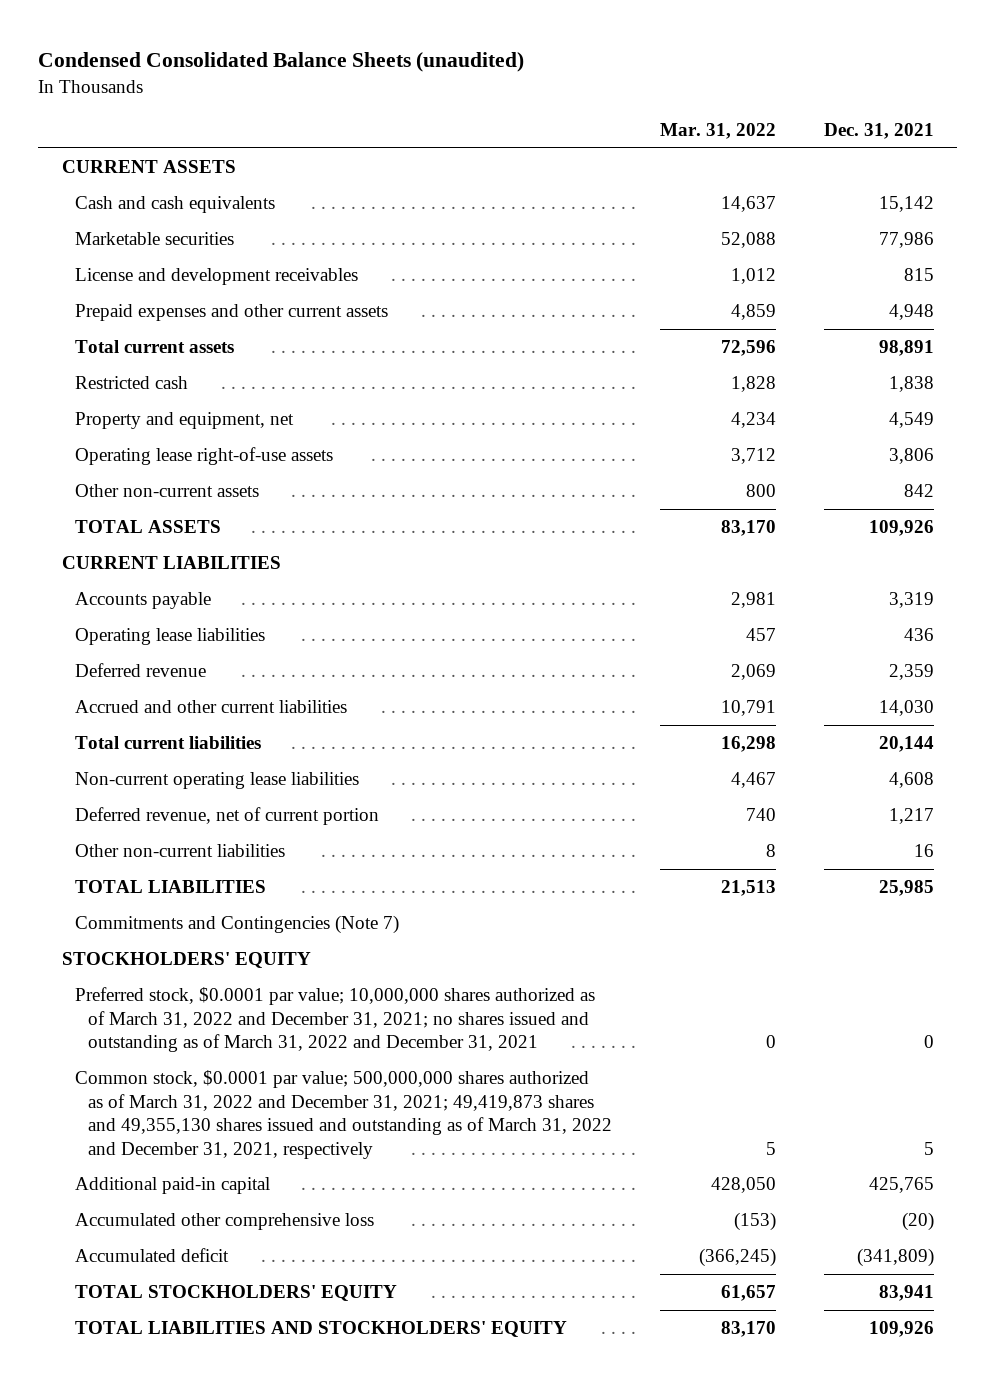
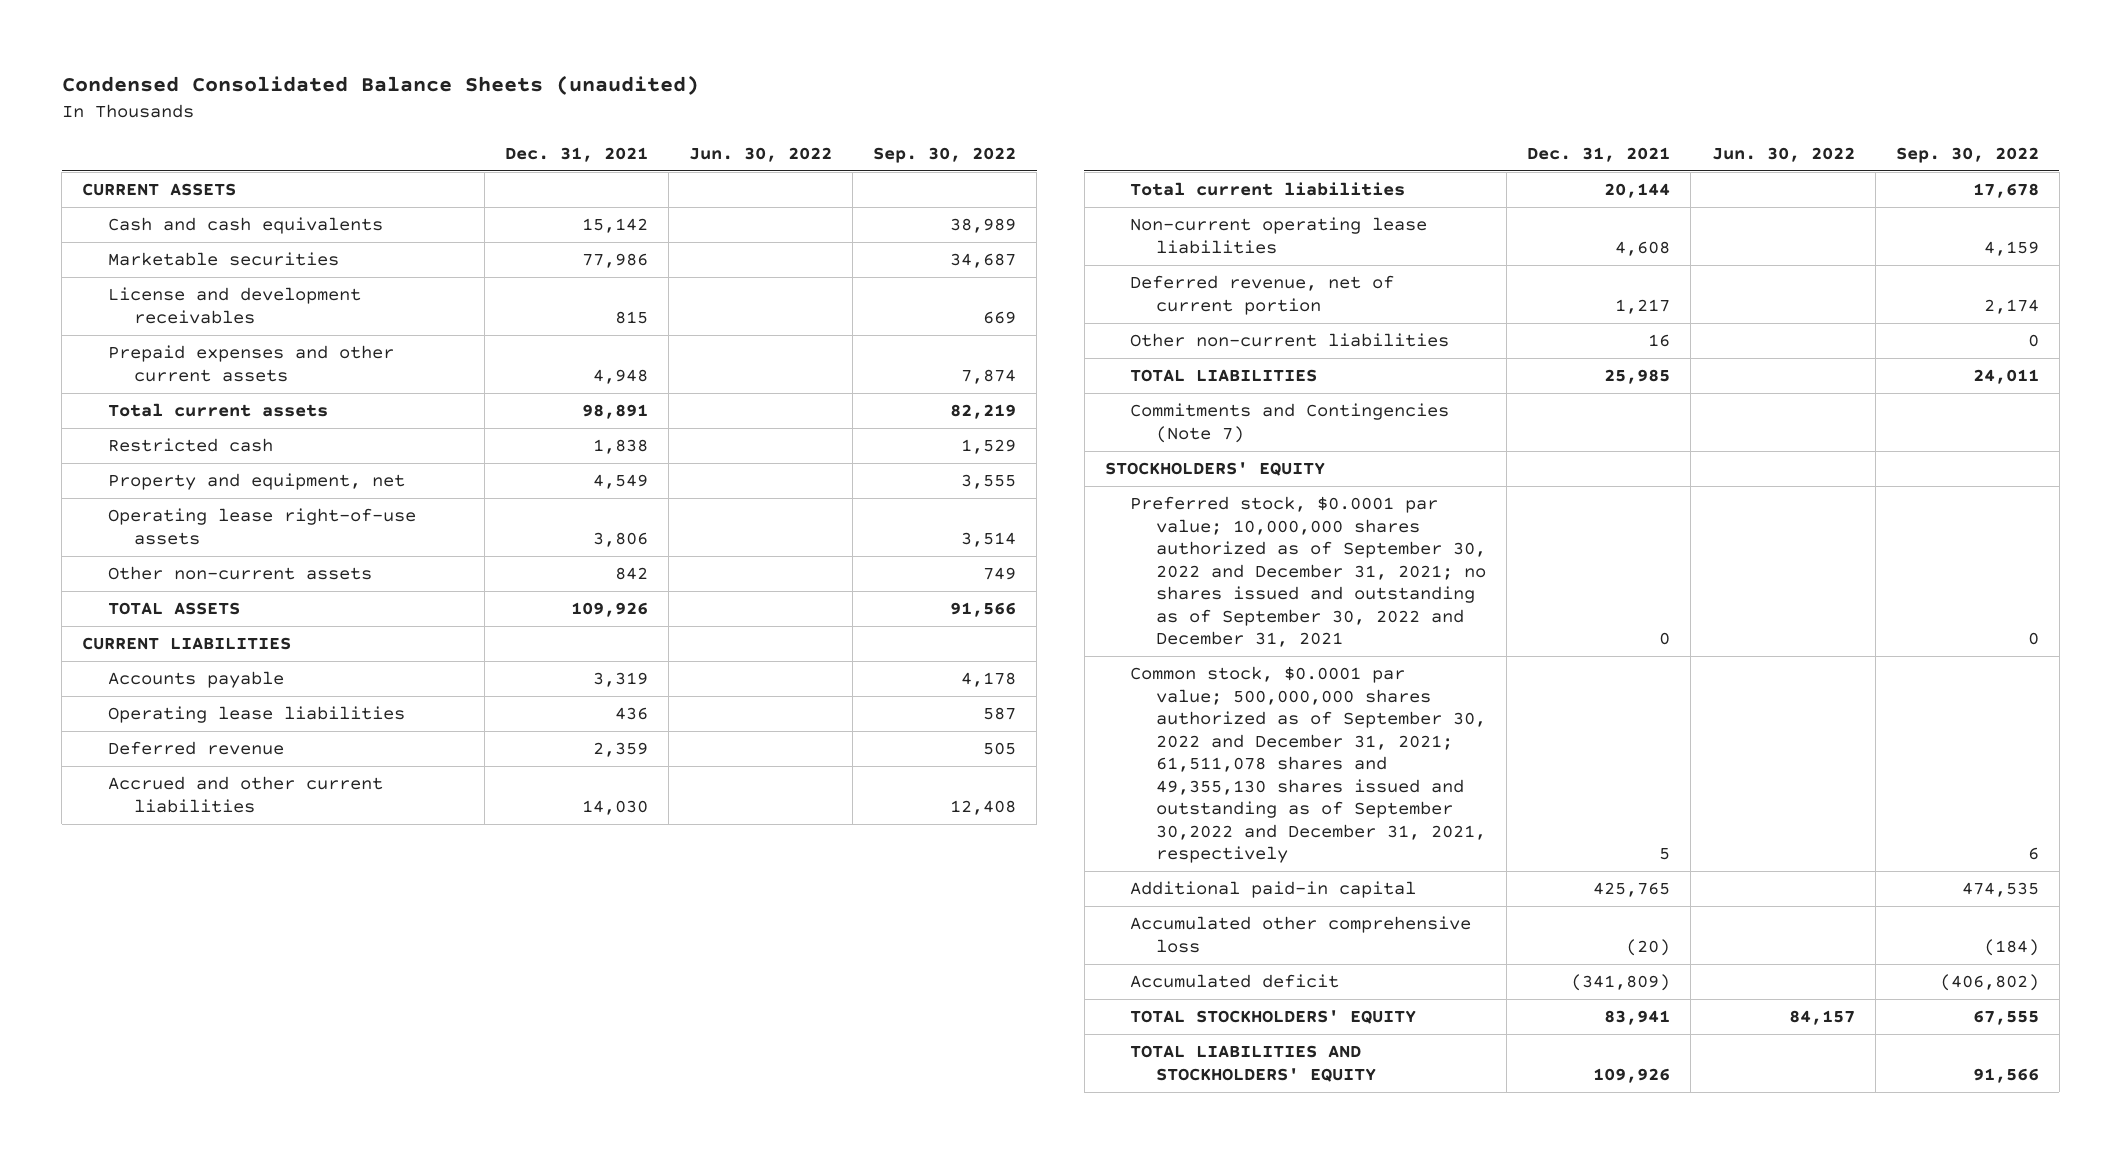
- | Mar. 31, 2022 | Dec. 31, 2021
+ | Dec. 31, 2021 | Jun. 30, 2022 | Sep. 30, 2022
- Preferred stock, $0.0001 par value; 10,000,000 shares authorized as of March 31, 2022 and December 31, 2021; no shares issued and outstanding as of March 31, 2022 and December 31, 2021 | 0 | 0
- Common stock, $0.0001 par value; 500,000,000 shares authorized as of March 31, 2022 and December 31, 2021; 49,419,873 shares and 49,355,130 shares issued and outstanding as of March 31, 2022 and December 31, 2021, respectively | 5 | 5
+ Preferred stock, $0.0001 par value; 10,000,000 shares authorized as of September 30, 2022 and December 31, 2021; no shares issued and outstanding as of September 30, 2022 and December 31, 2021 | 0 | | 0
+ Common stock, $0.0001 par value; 500,000,000 shares authorized as of September 30, 2022 and December 31, 2021; 61,511,078 shares and 49,355,130 shares issued and outstanding as of September 30,2022 and December 31, 2021, respectively | 5 | | 6

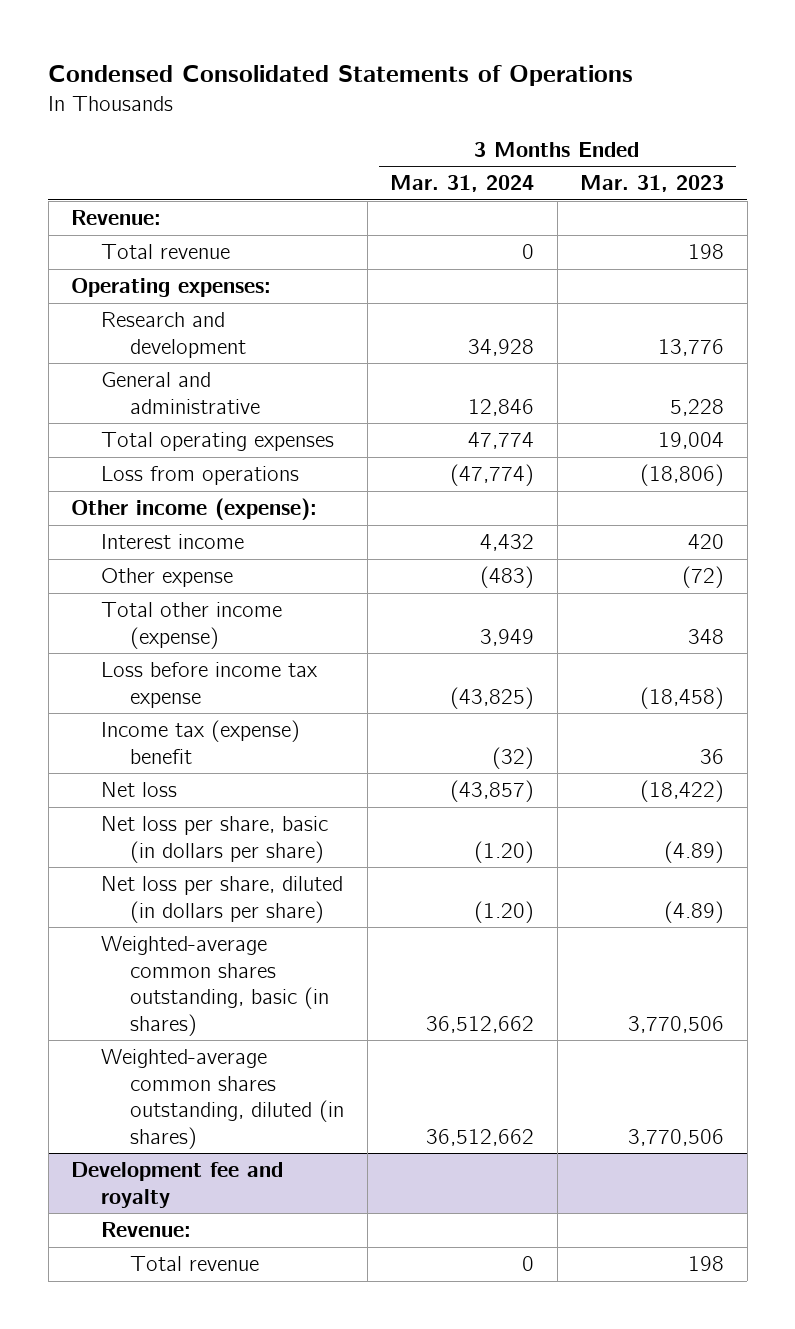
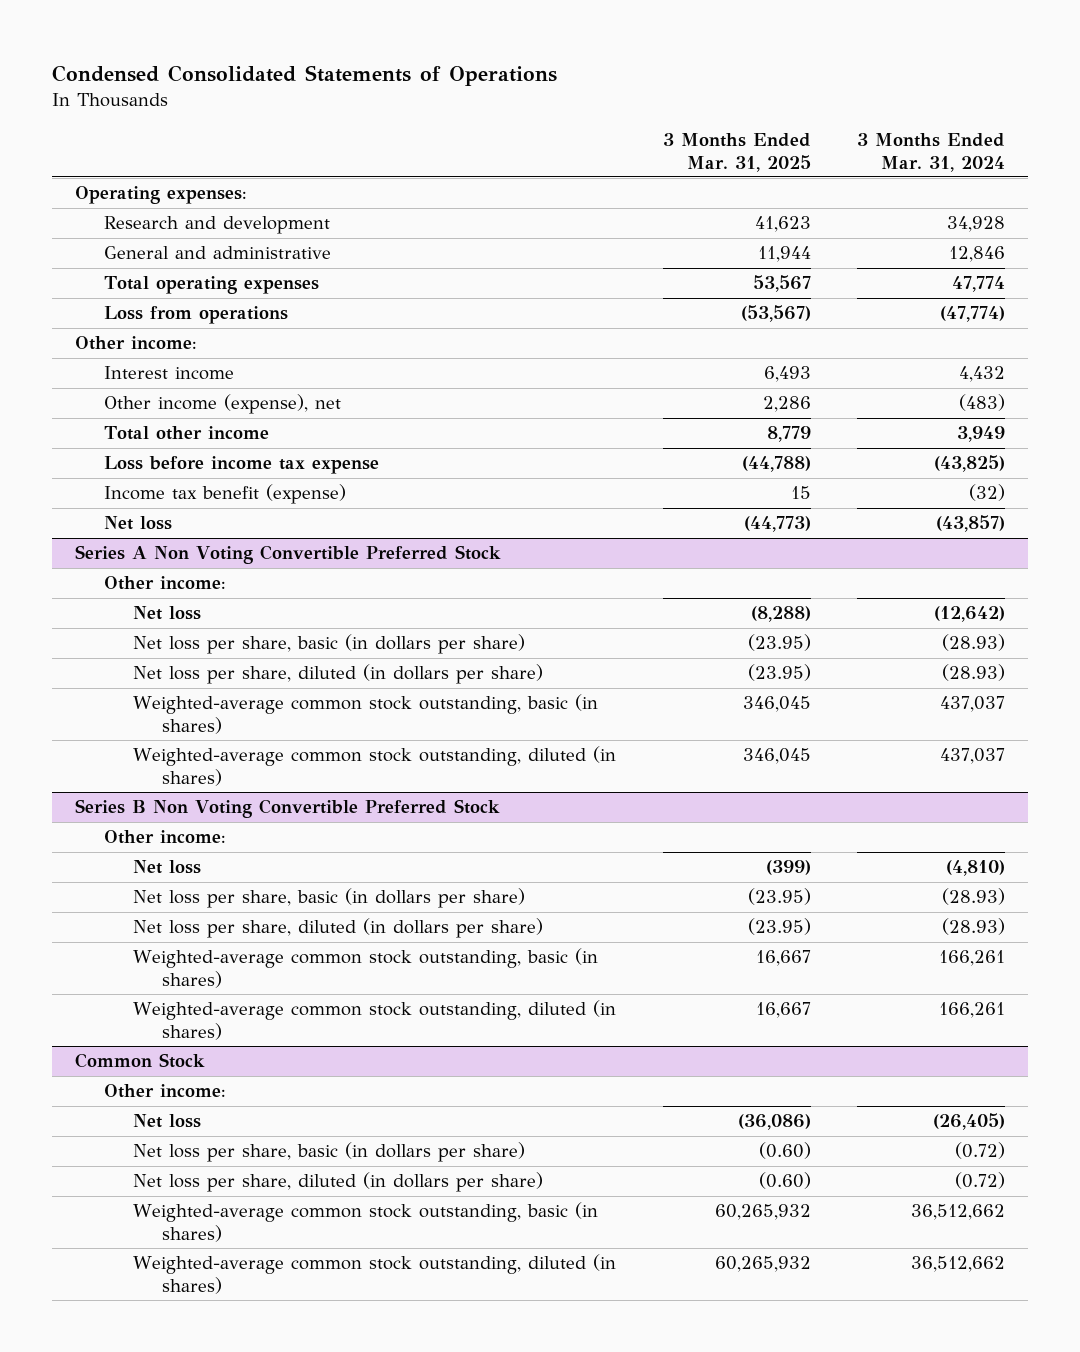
- | 3 Months Ended Mar. 31, 2024 | 3 Months Ended Mar. 31, 2023
+ | 3 Months Ended Mar. 31, 2025 | 3 Months Ended Mar. 31, 2024
- Revenue:
- Total revenue | 0 | 198
- Other income (expense):
+ Other income:
- Other expense | (483) | (72)
- Total other income (expense) | 3,949 | 348
+ Other income (expense), net | 2,286 | (483)
+ Total other income | 8,779 | 3,949
- Income tax (expense) benefit | (32) | 36
+ Income tax benefit (expense) | 15 | (32)
- Net loss per share, basic (in dollars per share) | (1.20) | (4.89)
- Net loss per share, diluted (in dollars per share) | (1.20) | (4.89)
- Weighted-average common shares outstanding, basic (in shares) | 36,512,662 | 3,770,506
- Weighted-average common shares outstanding, diluted (in shares) | 36,512,662 | 3,770,506
- Development fee and royalty
- Revenue:
- Total revenue | 0 | 198
+ Series A Non Voting Convertible Preferred Stock
+ Other income:
+ Net loss | (8,288) | (12,642)
+ Net loss per share, basic (in dollars per share) | (23.95) | (28.93)
+ Net loss per share, diluted (in dollars per share) | (23.95) | (28.93)
+ Weighted-average common stock outstanding, basic (in shares) | 346,045 | 437,037
+ Weighted-average common stock outstanding, diluted (in shares) | 346,045 | 437,037
+ Series B Non Voting Convertible Preferred Stock
+ Other income:
+ Net loss | (399) | (4,810)
+ Net loss per share, basic (in dollars per share) | (23.95) | (28.93)
+ Net loss per share, diluted (in dollars per share) | (23.95) | (28.93)
+ Weighted-average common stock outstanding, basic (in shares) | 16,667 | 166,261
+ Weighted-average common stock outstanding, diluted (in shares) | 16,667 | 166,261
+ Common Stock
+ Other income:
+ Net loss | (36,086) | (26,405)
+ Net loss per share, basic (in dollars per share) | (0.60) | (0.72)
+ Net loss per share, diluted (in dollars per share) | (0.60) | (0.72)
+ Weighted-average common stock outstanding, basic (in shares) | 60,265,932 | 36,512,662
+ Weighted-average common stock outstanding, diluted (in shares) | 60,265,932 | 36,512,662

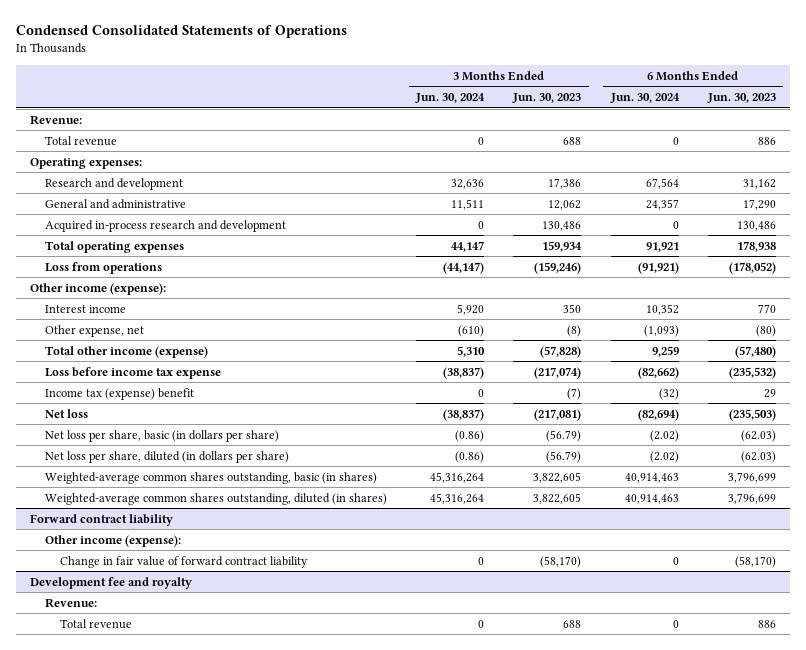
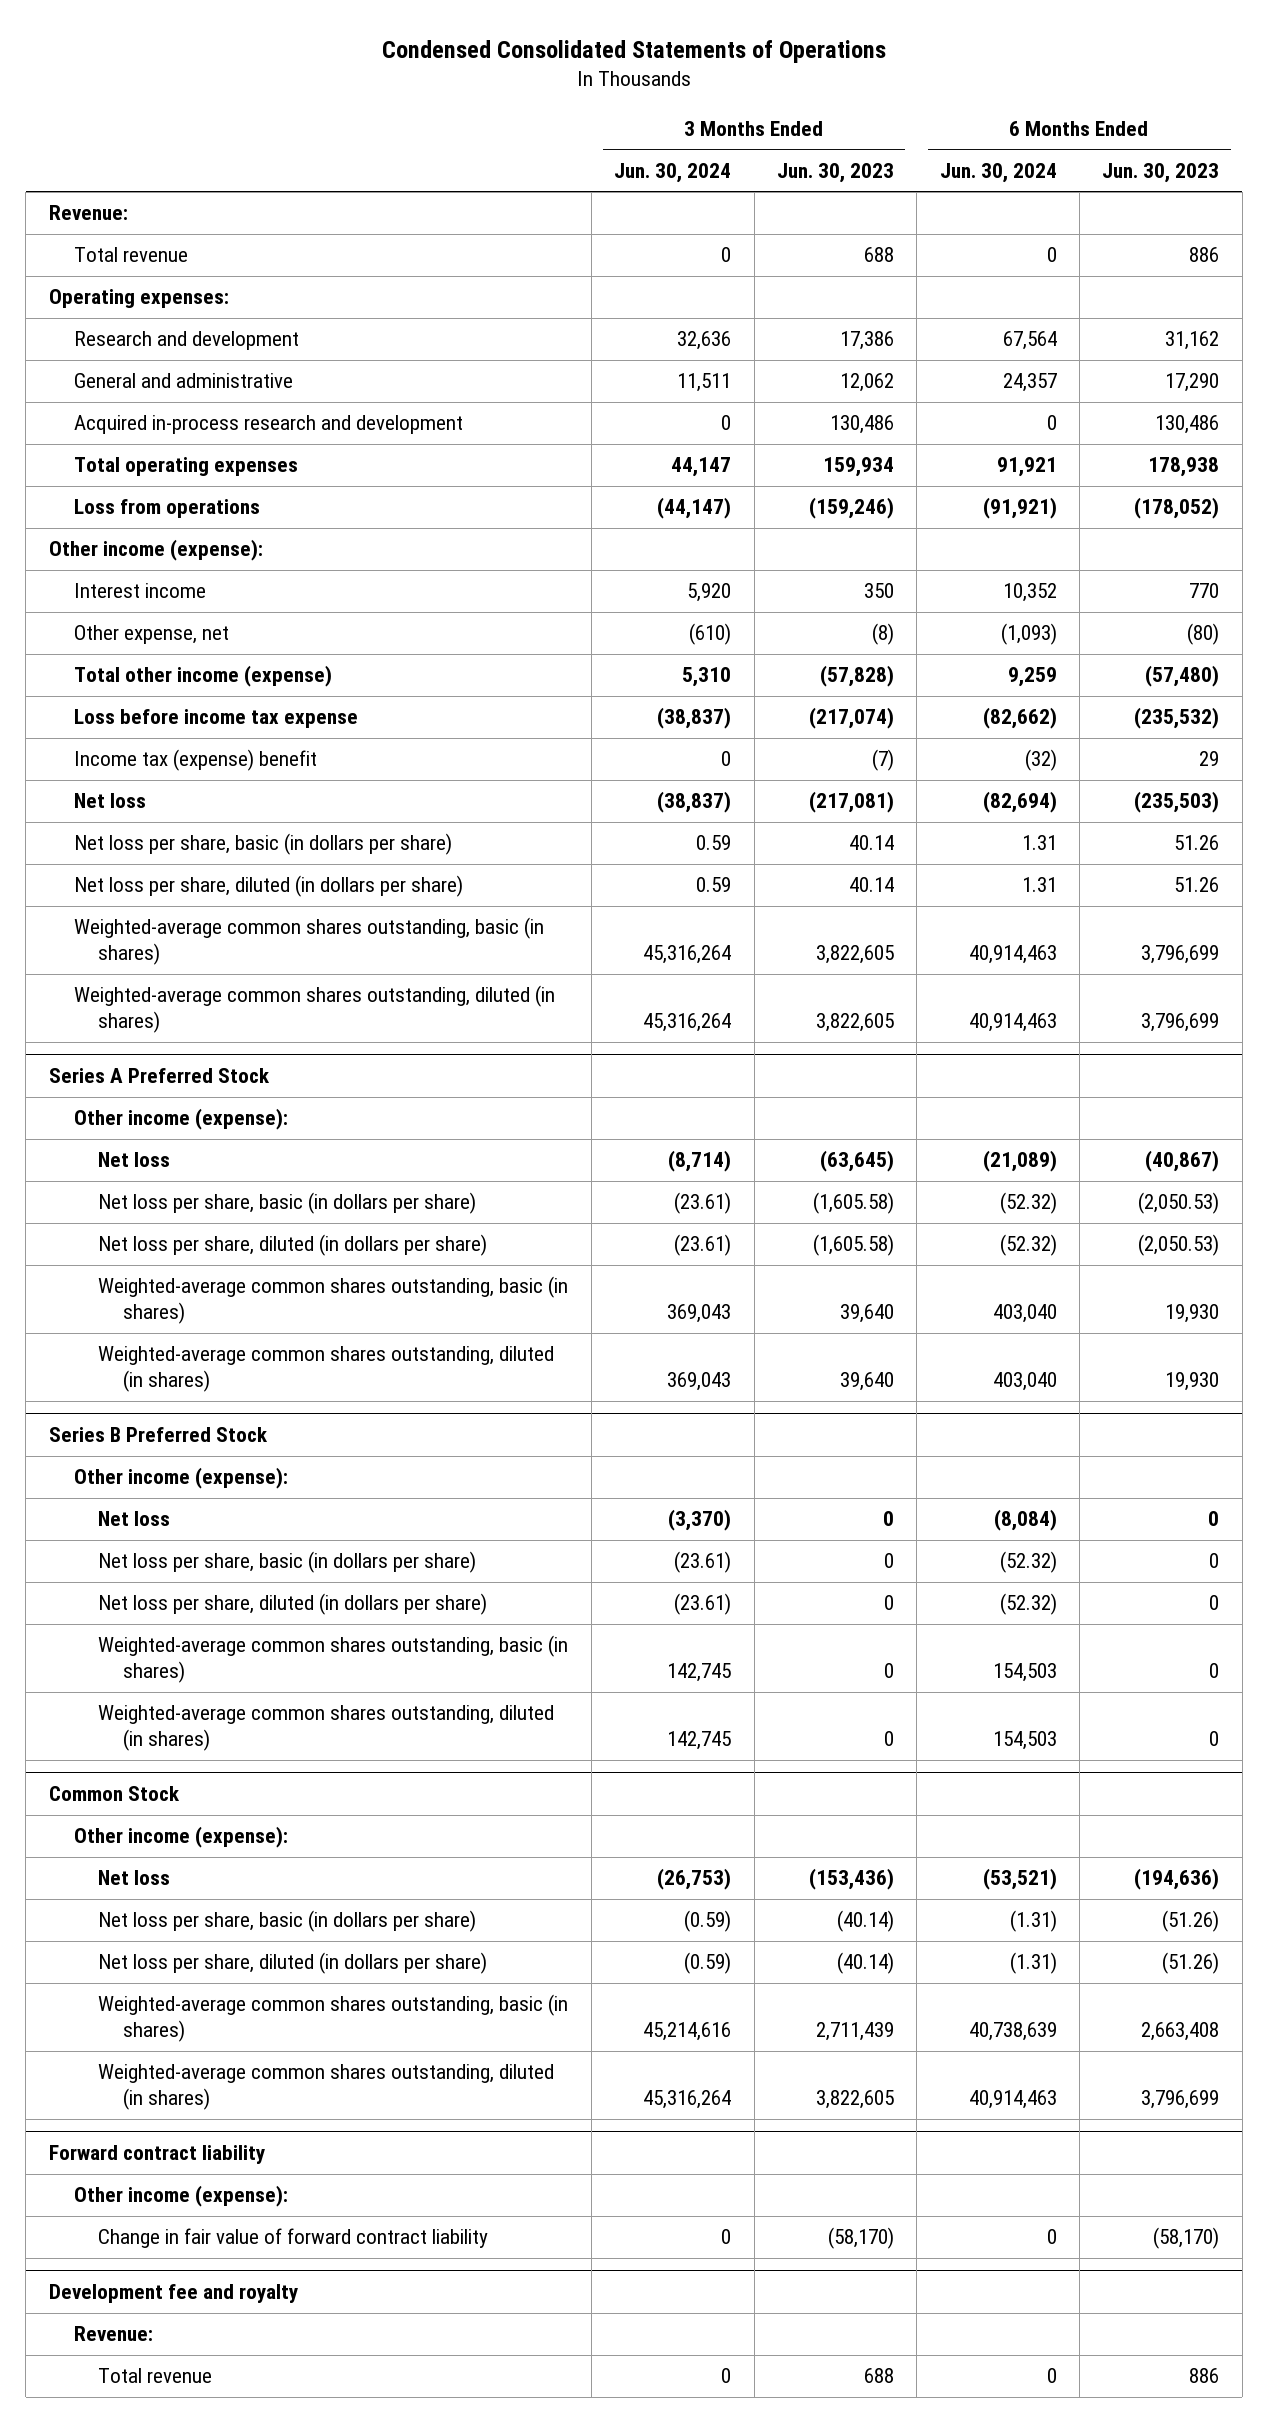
- Net loss per share, basic (in dollars per share) | (0.86) | (56.79) | (2.02) | (62.03)
- Net loss per share, diluted (in dollars per share) | (0.86) | (56.79) | (2.02) | (62.03)
+ Net loss per share, basic (in dollars per share) | 0.59 | 40.14 | 1.31 | 51.26
+ Net loss per share, diluted (in dollars per share) | 0.59 | 40.14 | 1.31 | 51.26
+ Series A Preferred Stock
+ Other income (expense):
+ Net loss | (8,714) | (63,645) | (21,089) | (40,867)
+ Net loss per share, basic (in dollars per share) | (23.61) | (1,605.58) | (52.32) | (2,050.53)
+ Net loss per share, diluted (in dollars per share) | (23.61) | (1,605.58) | (52.32) | (2,050.53)
+ Weighted-average common shares outstanding, basic (in shares) | 369,043 | 39,640 | 403,040 | 19,930
+ Weighted-average common shares outstanding, diluted (in shares) | 369,043 | 39,640 | 403,040 | 19,930
+ Series B Preferred Stock
+ Other income (expense):
+ Net loss | (3,370) | 0 | (8,084) | 0
+ Net loss per share, basic (in dollars per share) | (23.61) | 0 | (52.32) | 0
+ Net loss per share, diluted (in dollars per share) | (23.61) | 0 | (52.32) | 0
+ Weighted-average common shares outstanding, basic (in shares) | 142,745 | 0 | 154,503 | 0
+ Weighted-average common shares outstanding, diluted (in shares) | 142,745 | 0 | 154,503 | 0
+ Common Stock
+ Other income (expense):
+ Net loss | (26,753) | (153,436) | (53,521) | (194,636)
+ Net loss per share, basic (in dollars per share) | (0.59) | (40.14) | (1.31) | (51.26)
+ Net loss per share, diluted (in dollars per share) | (0.59) | (40.14) | (1.31) | (51.26)
+ Weighted-average common shares outstanding, basic (in shares) | 45,214,616 | 2,711,439 | 40,738,639 | 2,663,408
+ Weighted-average common shares outstanding, diluted (in shares) | 45,316,264 | 3,822,605 | 40,914,463 | 3,796,699

